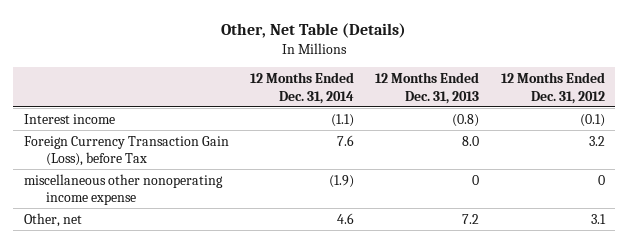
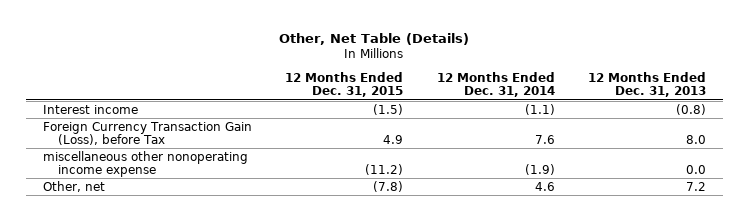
- | 12 Months Ended Dec. 31, 2014 | 12 Months Ended Dec. 31, 2013 | 12 Months Ended Dec. 31, 2012
+ | 12 Months Ended Dec. 31, 2015 | 12 Months Ended Dec. 31, 2014 | 12 Months Ended Dec. 31, 2013
- miscellaneous other nonoperating income expense | (1.9) | 0 | 0
+ miscellaneous other nonoperating income expense | (11.2) | (1.9) | 0.0

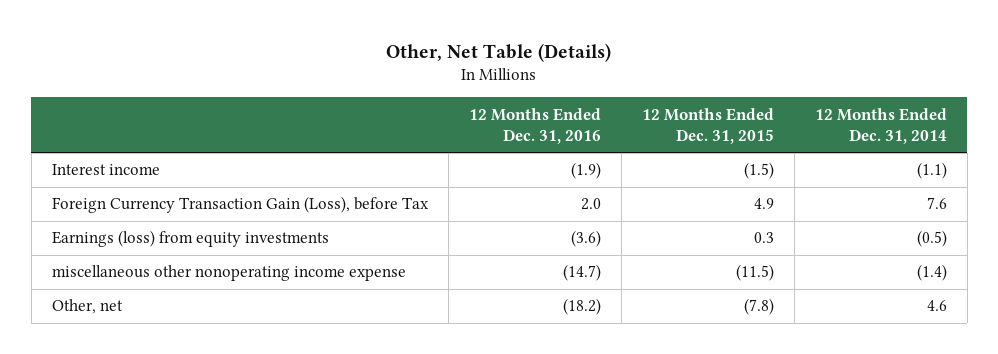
- | 12 Months Ended Dec. 31, 2015 | 12 Months Ended Dec. 31, 2014 | 12 Months Ended Dec. 31, 2013
+ | 12 Months Ended Dec. 31, 2016 | 12 Months Ended Dec. 31, 2015 | 12 Months Ended Dec. 31, 2014
- miscellaneous other nonoperating income expense | (11.2) | (1.9) | 0.0
+ Earnings (loss) from equity investments | (3.6) | 0.3 | (0.5)
+ miscellaneous other nonoperating income expense | (14.7) | (11.5) | (1.4)

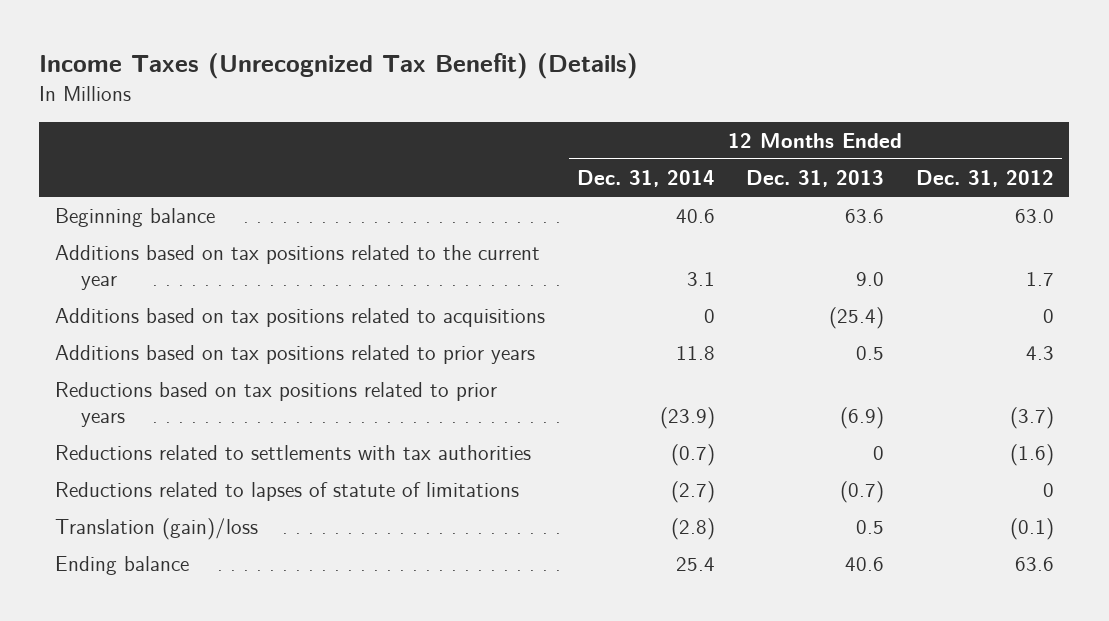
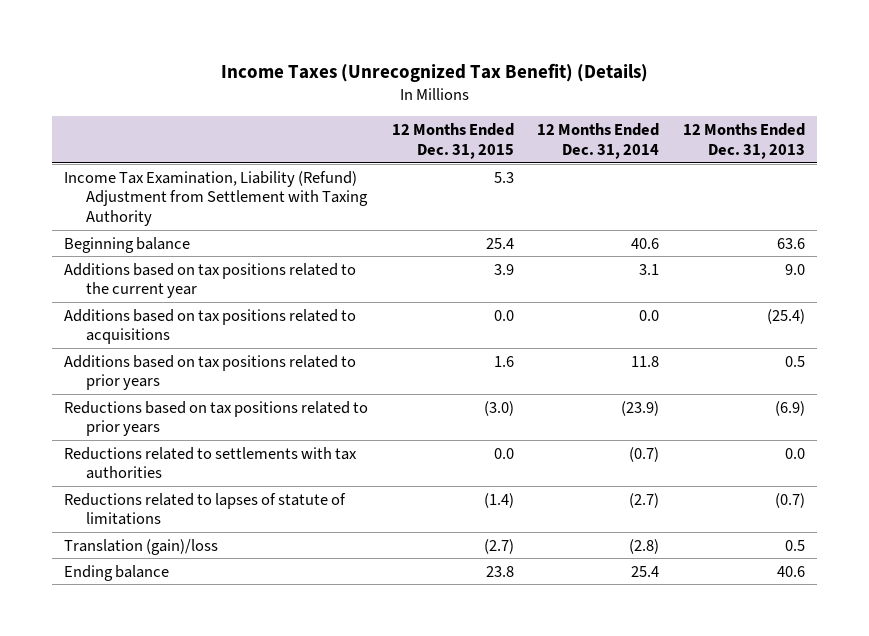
- | 12 Months Ended Dec. 31, 2014 | 12 Months Ended Dec. 31, 2013 | 12 Months Ended Dec. 31, 2012
+ | 12 Months Ended Dec. 31, 2015 | 12 Months Ended Dec. 31, 2014 | 12 Months Ended Dec. 31, 2013
+ Income Tax Examination, Liability (Refund) Adjustment from Settlement with Taxing Authority | 5.3 | |
- Additions based on tax positions related to acquisitions | 0 | (25.4) | 0
+ Additions based on tax positions related to acquisitions | 0.0 | 0.0 | (25.4)
- Reductions related to settlements with tax authorities | (0.7) | 0 | (1.6)
+ Reductions related to settlements with tax authorities | 0.0 | (0.7) | 0.0

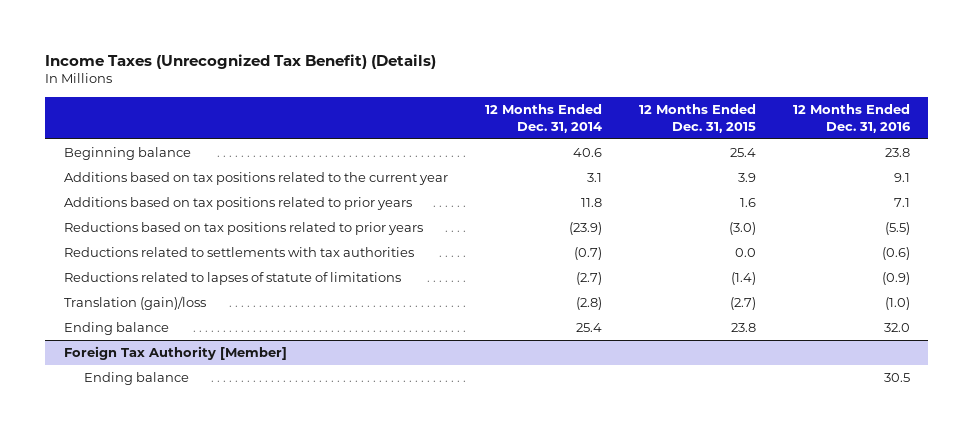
- | 12 Months Ended Dec. 31, 2015 | 12 Months Ended Dec. 31, 2014 | 12 Months Ended Dec. 31, 2013
+ | 12 Months Ended Dec. 31, 2014 | 12 Months Ended Dec. 31, 2015 | 12 Months Ended Dec. 31, 2016
- Income Tax Examination, Liability (Refund) Adjustment from Settlement with Taxing Authority | 5.3 | |
- Additions based on tax positions related to acquisitions | 0.0 | 0.0 | (25.4)
+ Foreign Tax Authority [Member]
+ Ending balance | | | 30.5

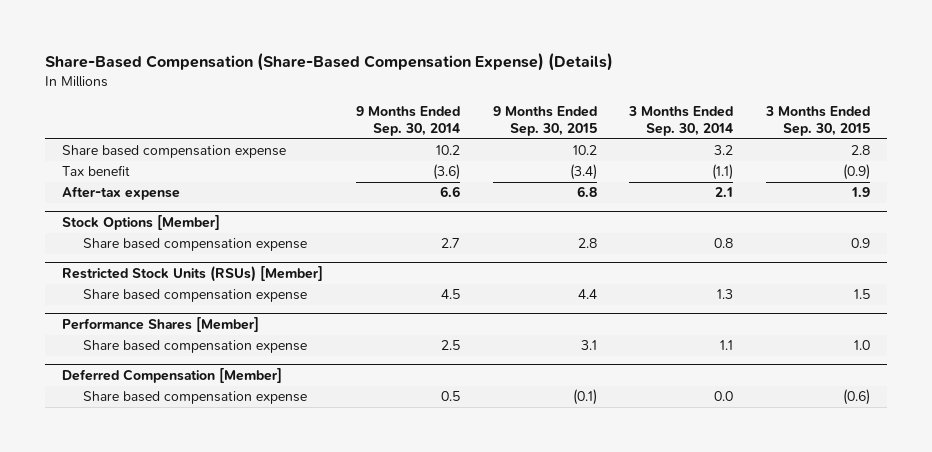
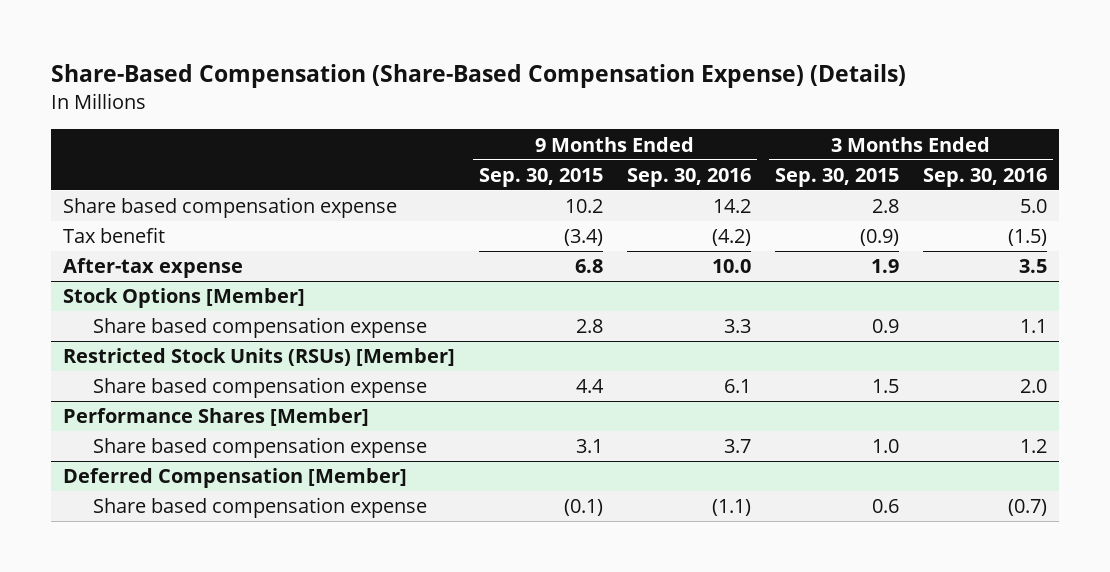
- | 9 Months Ended Sep. 30, 2014 | 9 Months Ended Sep. 30, 2015 | 3 Months Ended Sep. 30, 2014 | 3 Months Ended Sep. 30, 2015
+ | 9 Months Ended Sep. 30, 2015 | 9 Months Ended Sep. 30, 2016 | 3 Months Ended Sep. 30, 2015 | 3 Months Ended Sep. 30, 2016
@ Deferred Compensation [Member]
- Share based compensation expense | 0.5 | (0.1) | 0.0 | (0.6)
+ Share based compensation expense | (0.1) | (1.1) | 0.6 | (0.7)

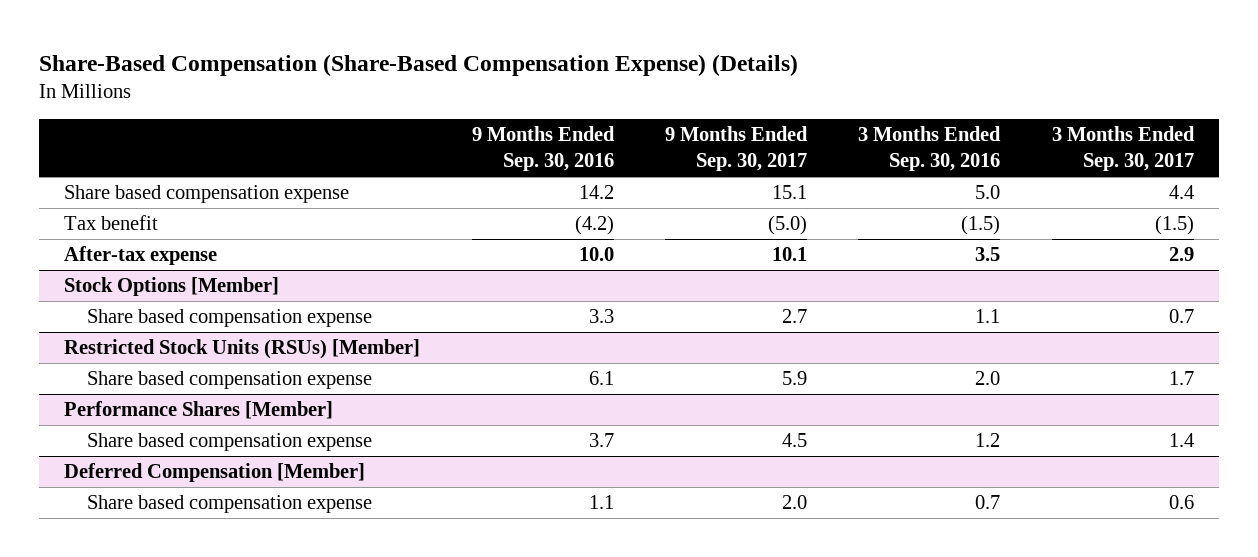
- | 9 Months Ended Sep. 30, 2015 | 9 Months Ended Sep. 30, 2016 | 3 Months Ended Sep. 30, 2015 | 3 Months Ended Sep. 30, 2016
+ | 9 Months Ended Sep. 30, 2016 | 9 Months Ended Sep. 30, 2017 | 3 Months Ended Sep. 30, 2016 | 3 Months Ended Sep. 30, 2017
@ Deferred Compensation [Member]
- Share based compensation expense | (0.1) | (1.1) | 0.6 | (0.7)
+ Share based compensation expense | 1.1 | 2.0 | 0.7 | 0.6

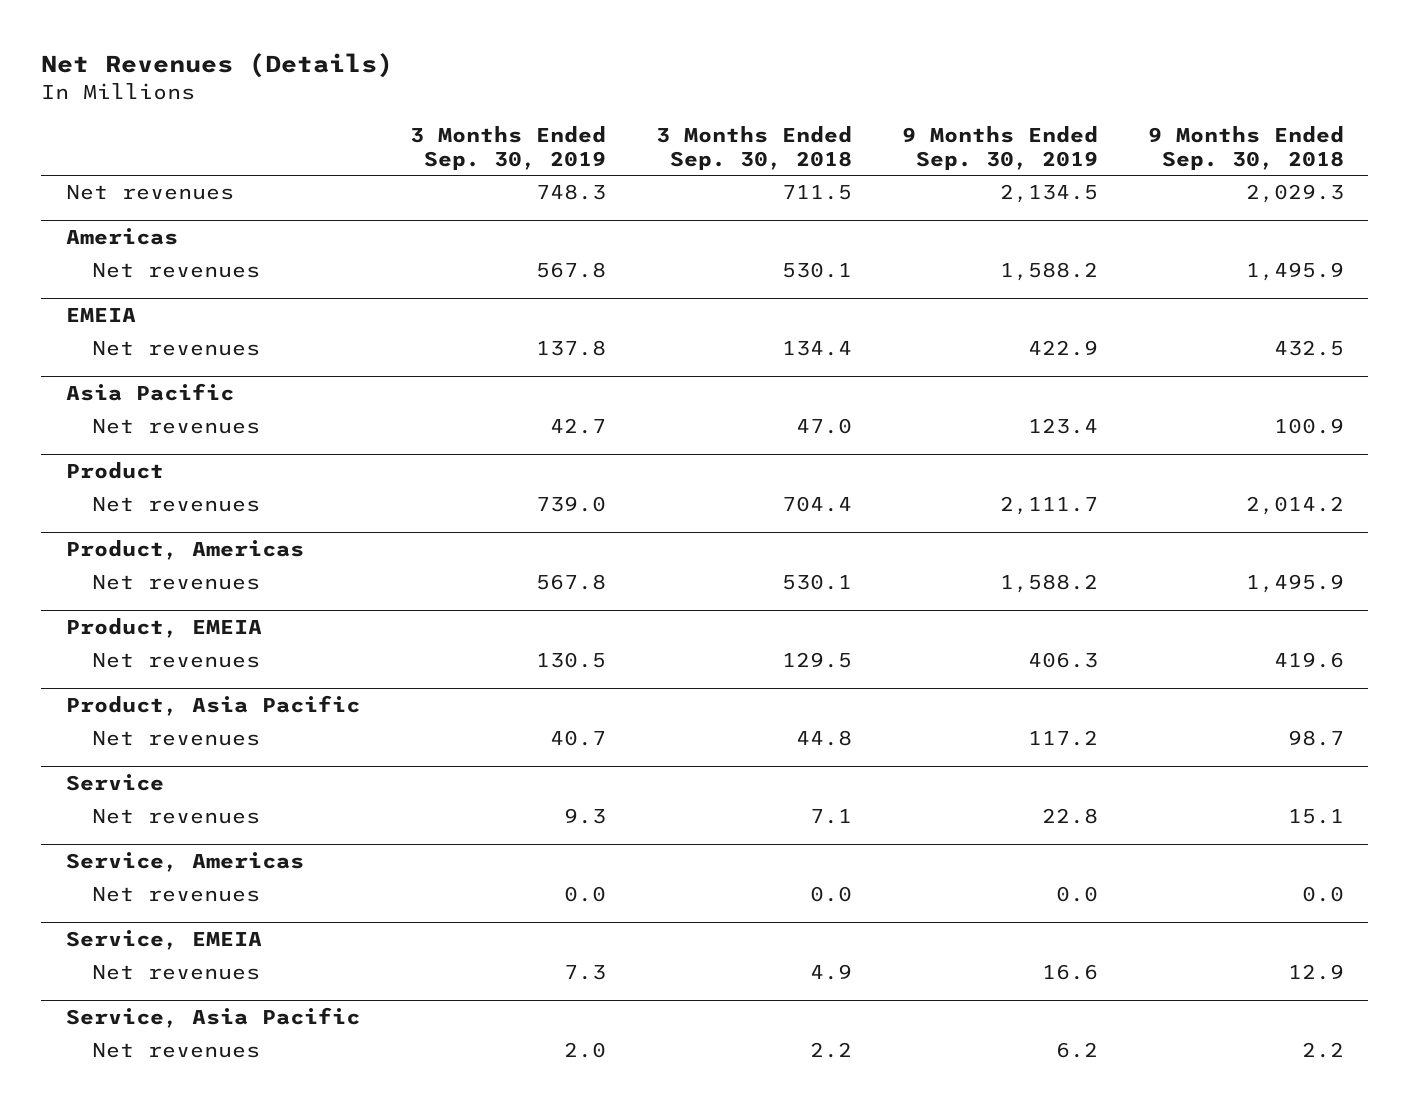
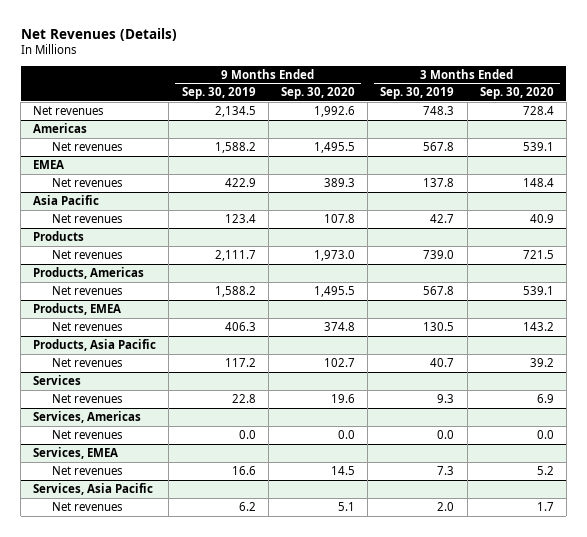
- | 3 Months Ended Sep. 30, 2019 | 3 Months Ended Sep. 30, 2018 | 9 Months Ended Sep. 30, 2019 | 9 Months Ended Sep. 30, 2018
+ | 9 Months Ended Sep. 30, 2019 | 9 Months Ended Sep. 30, 2020 | 3 Months Ended Sep. 30, 2019 | 3 Months Ended Sep. 30, 2020
- EMEIA
+ EMEA
- Product
+ Products
- Product, Americas
+ Products, Americas
- Product, EMEIA
+ Products, EMEA
- Product, Asia Pacific
+ Products, Asia Pacific
- Service
+ Services
- Service, Americas
+ Services, Americas
- Service, EMEIA
+ Services, EMEA
- Service, Asia Pacific
+ Services, Asia Pacific

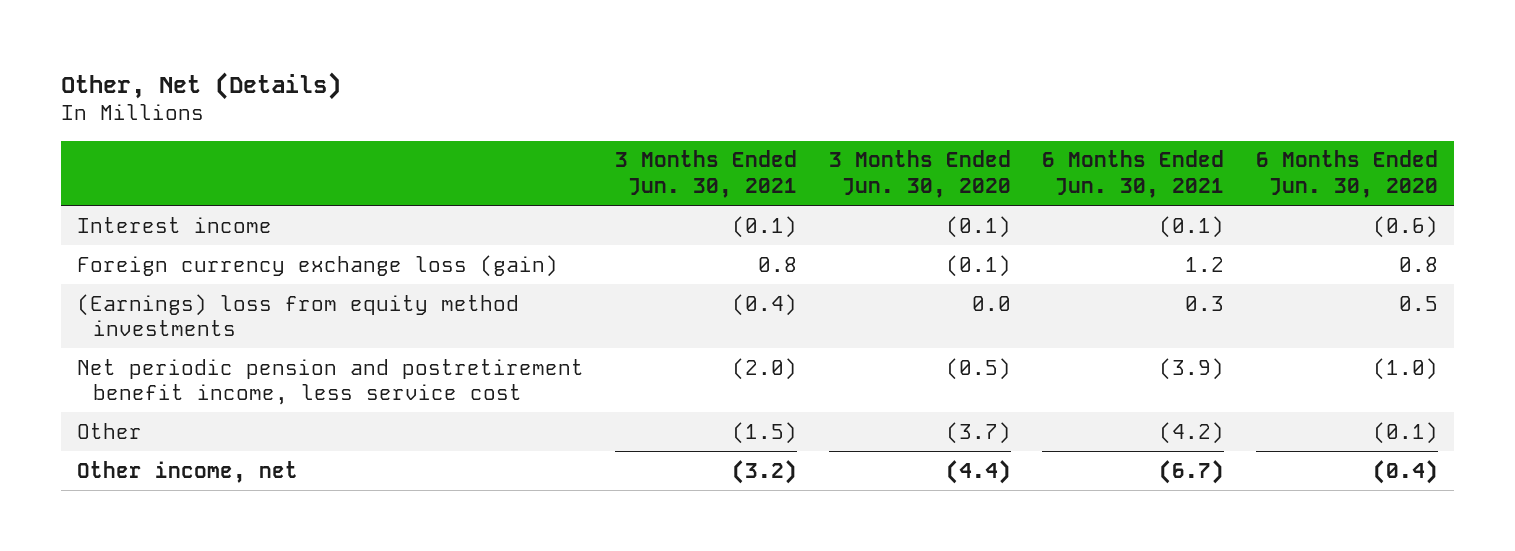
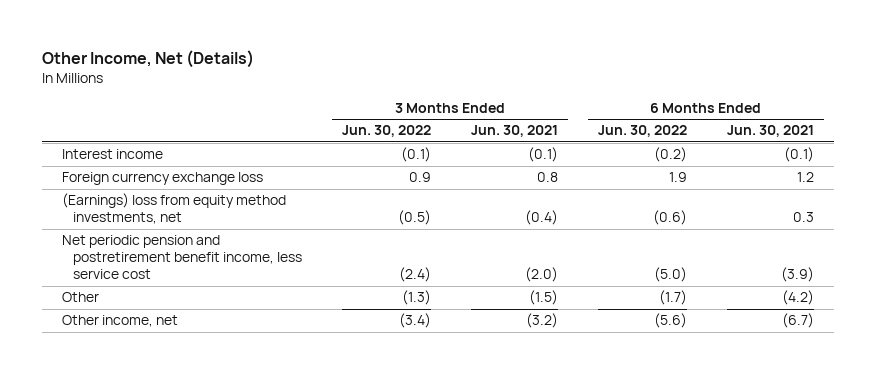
- Other, Net (Details)
+ Other Income, Net (Details)
- | 3 Months Ended Jun. 30, 2021 | 3 Months Ended Jun. 30, 2020 | 6 Months Ended Jun. 30, 2021 | 6 Months Ended Jun. 30, 2020
+ | 3 Months Ended Jun. 30, 2022 | 3 Months Ended Jun. 30, 2021 | 6 Months Ended Jun. 30, 2022 | 6 Months Ended Jun. 30, 2021
- Foreign currency exchange loss (gain) | 0.8 | (0.1) | 1.2 | 0.8
- (Earnings) loss from equity method investments | (0.4) | 0.0 | 0.3 | 0.5
+ Foreign currency exchange loss | 0.9 | 0.8 | 1.9 | 1.2
+ (Earnings) loss from equity method investments, net | (0.5) | (0.4) | (0.6) | 0.3

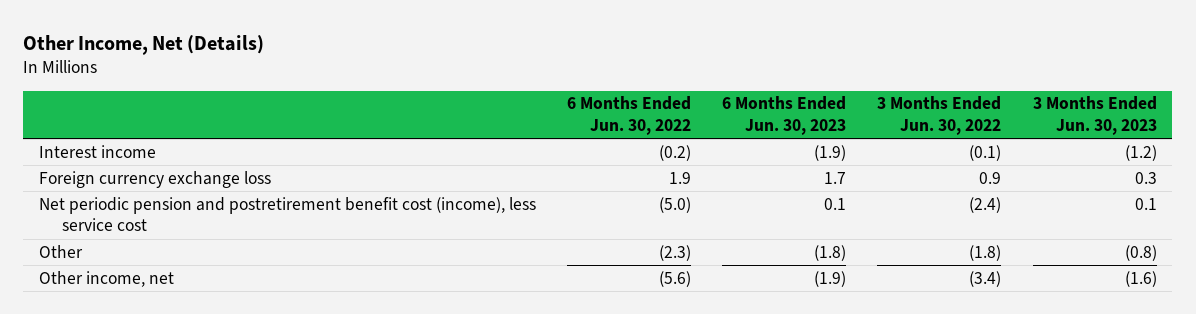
- | 3 Months Ended Jun. 30, 2022 | 3 Months Ended Jun. 30, 2021 | 6 Months Ended Jun. 30, 2022 | 6 Months Ended Jun. 30, 2021
+ | 6 Months Ended Jun. 30, 2022 | 6 Months Ended Jun. 30, 2023 | 3 Months Ended Jun. 30, 2022 | 3 Months Ended Jun. 30, 2023
- (Earnings) loss from equity method investments, net | (0.5) | (0.4) | (0.6) | 0.3
- Net periodic pension and postretirement benefit income, less service cost | (2.4) | (2.0) | (5.0) | (3.9)
- Other | (1.3) | (1.5) | (1.7) | (4.2)
+ Net periodic pension and postretirement benefit cost (income), less service cost | (5.0) | 0.1 | (2.4) | 0.1
+ Other | (2.3) | (1.8) | (1.8) | (0.8)

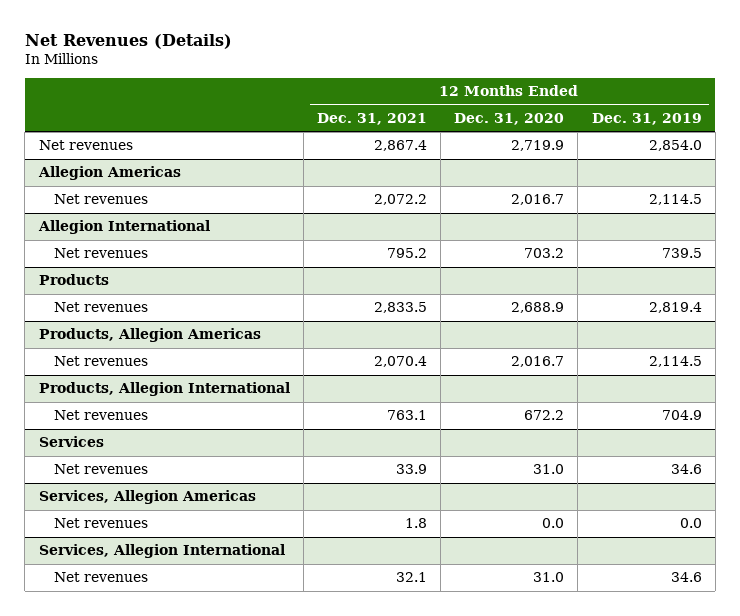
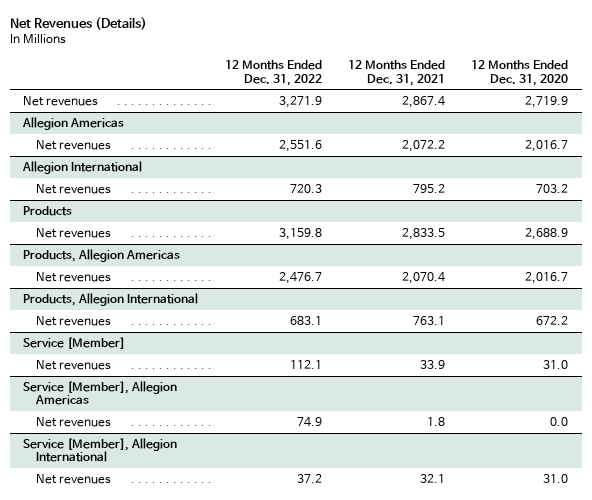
- | 12 Months Ended Dec. 31, 2021 | 12 Months Ended Dec. 31, 2020 | 12 Months Ended Dec. 31, 2019
+ | 12 Months Ended Dec. 31, 2022 | 12 Months Ended Dec. 31, 2021 | 12 Months Ended Dec. 31, 2020
- Services
+ Service [Member]
- Services, Allegion Americas
+ Service [Member], Allegion Americas
- Services, Allegion International
+ Service [Member], Allegion International

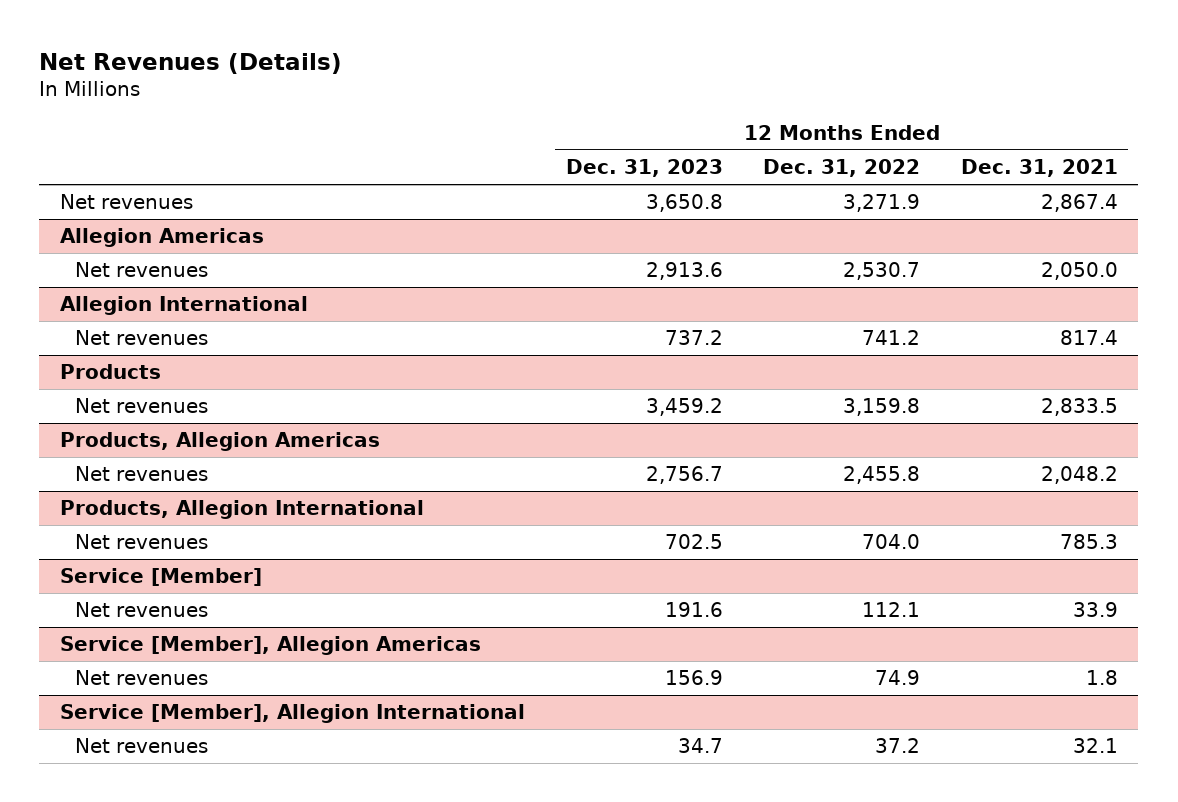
- | 12 Months Ended Dec. 31, 2022 | 12 Months Ended Dec. 31, 2021 | 12 Months Ended Dec. 31, 2020
+ | 12 Months Ended Dec. 31, 2023 | 12 Months Ended Dec. 31, 2022 | 12 Months Ended Dec. 31, 2021
@ Allegion Americas
- Net revenues | 2,551.6 | 2,072.2 | 2,016.7
+ Net revenues | 2,913.6 | 2,530.7 | 2,050.0
@ Allegion International
- Net revenues | 720.3 | 795.2 | 703.2
+ Net revenues | 737.2 | 741.2 | 817.4
@ Products, Allegion Americas
- Net revenues | 2,476.7 | 2,070.4 | 2,016.7
+ Net revenues | 2,756.7 | 2,455.8 | 2,048.2
@ Products, Allegion International
- Net revenues | 683.1 | 763.1 | 672.2
+ Net revenues | 702.5 | 704.0 | 785.3

